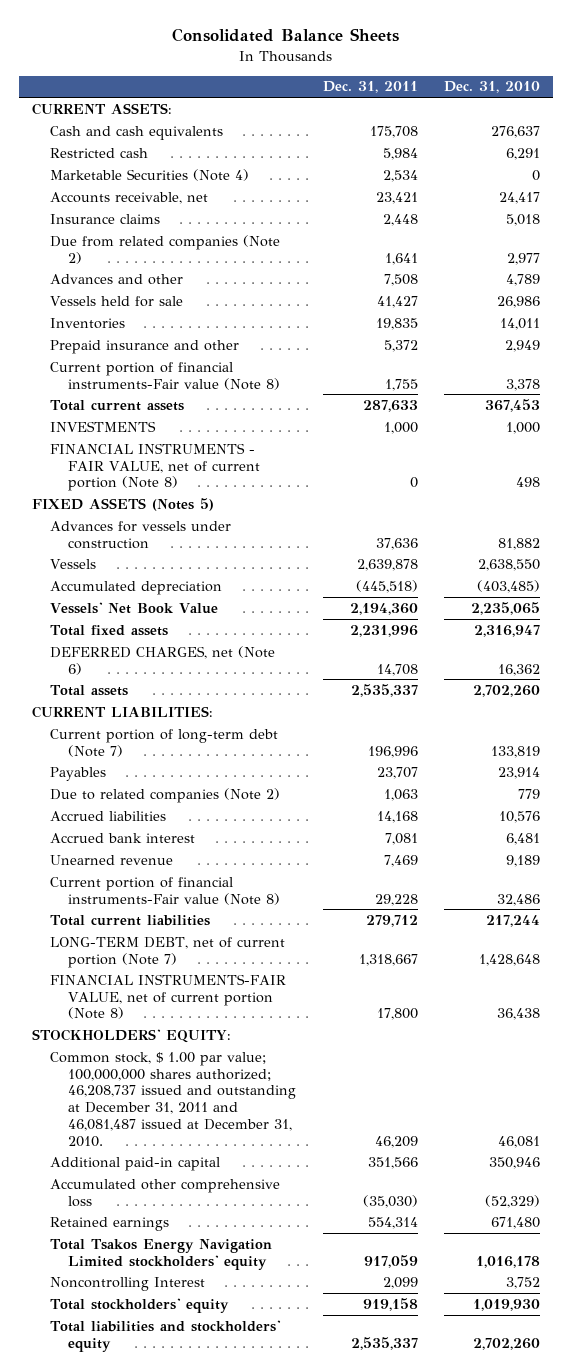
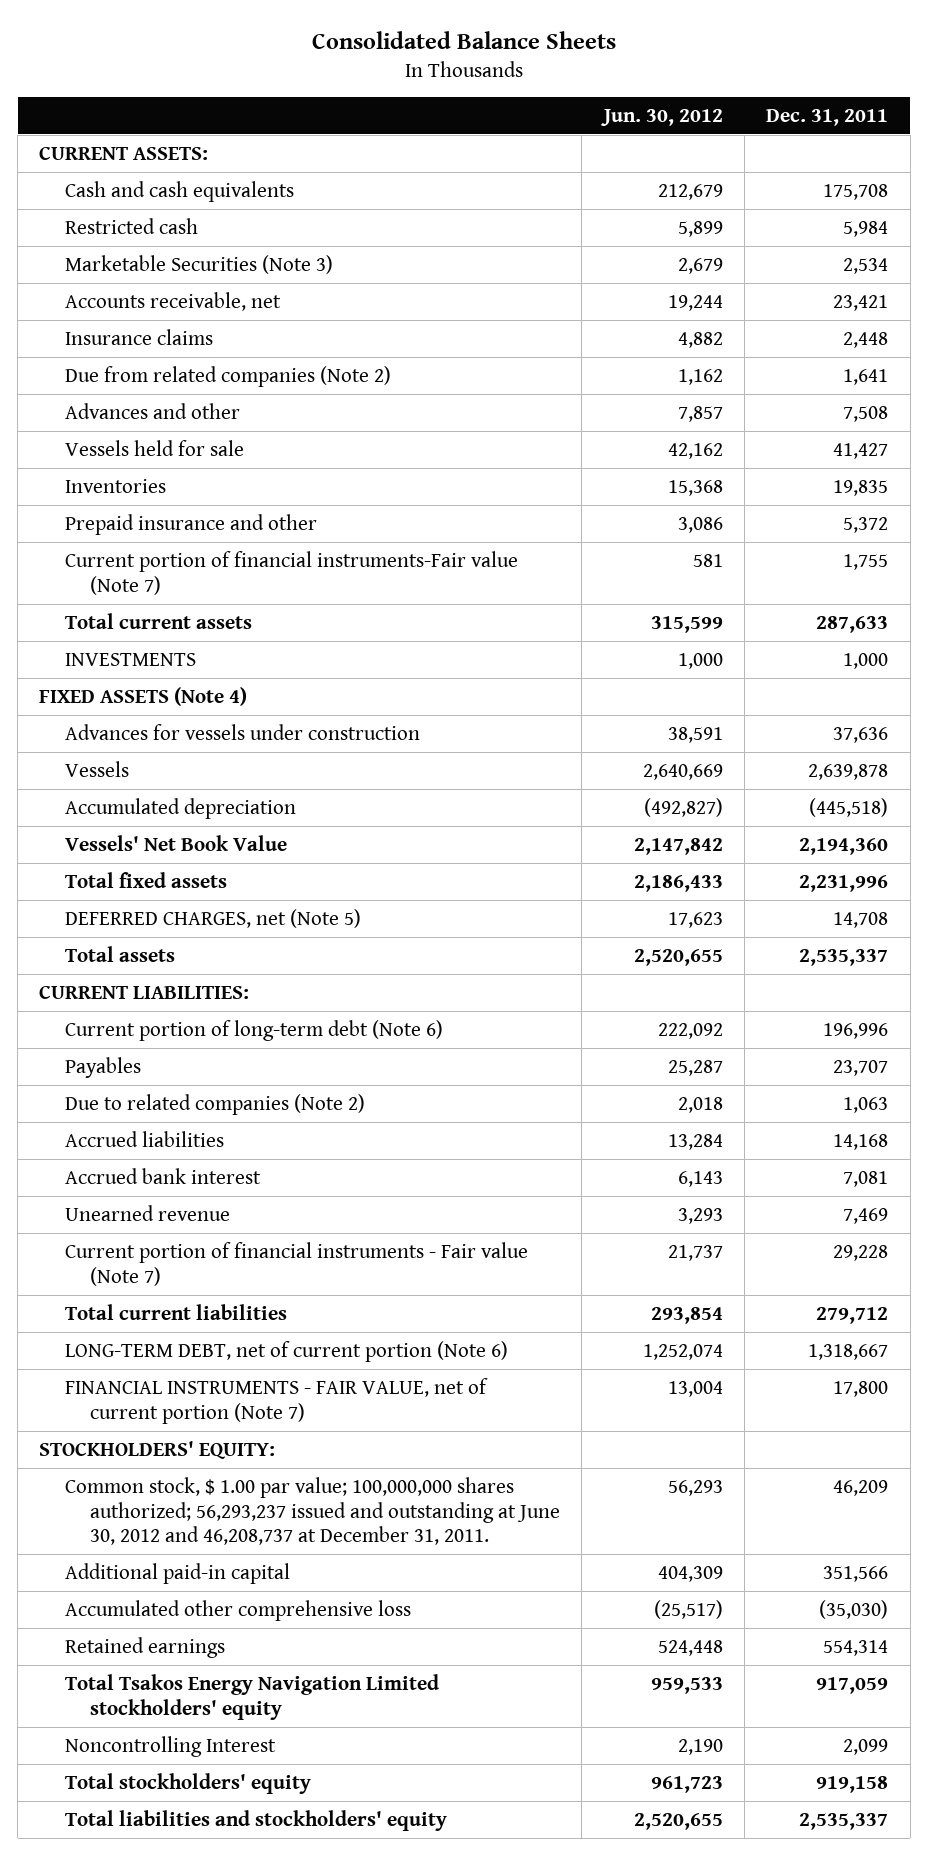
- | Dec. 31, 2011 | Dec. 31, 2010
+ | Jun. 30, 2012 | Dec. 31, 2011
- Marketable Securities (Note 4) | 2,534 | 0
+ Marketable Securities (Note 3) | 2,679 | 2,534
- Current portion of financial instruments-Fair value (Note 8) | 1,755 | 3,378
+ Current portion of financial instruments-Fair value (Note 7) | 581 | 1,755
- FINANCIAL INSTRUMENTS - FAIR VALUE, net of current portion (Note 8) | 0 | 498
- FIXED ASSETS (Notes 5)
+ FIXED ASSETS (Note 4)
- DEFERRED CHARGES, net (Note 6) | 14,708 | 16,362
+ DEFERRED CHARGES, net (Note 5) | 17,623 | 14,708
- Current portion of long-term debt (Note 7) | 196,996 | 133,819
+ Current portion of long-term debt (Note 6) | 222,092 | 196,996
- Current portion of financial instruments-Fair value (Note 8) | 29,228 | 32,486
+ Current portion of financial instruments - Fair value (Note 7) | 21,737 | 29,228
- LONG-TERM DEBT, net of current portion (Note 7) | 1,318,667 | 1,428,648
- FINANCIAL INSTRUMENTS-FAIR VALUE, net of current portion (Note 8) | 17,800 | 36,438
+ LONG-TERM DEBT, net of current portion (Note 6) | 1,252,074 | 1,318,667
+ FINANCIAL INSTRUMENTS - FAIR VALUE, net of current portion (Note 7) | 13,004 | 17,800
- Common stock, $ 1.00 par value; 100,000,000 shares authorized; 46,208,737 issued and outstanding at December 31, 2011 and 46,081,487 issued at December 31, 2010. | 46,209 | 46,081
+ Common stock, $ 1.00 par value; 100,000,000 shares authorized; 56,293,237 issued and outstanding at June 30, 2012 and 46,208,737 at December 31, 2011. | 56,293 | 46,209

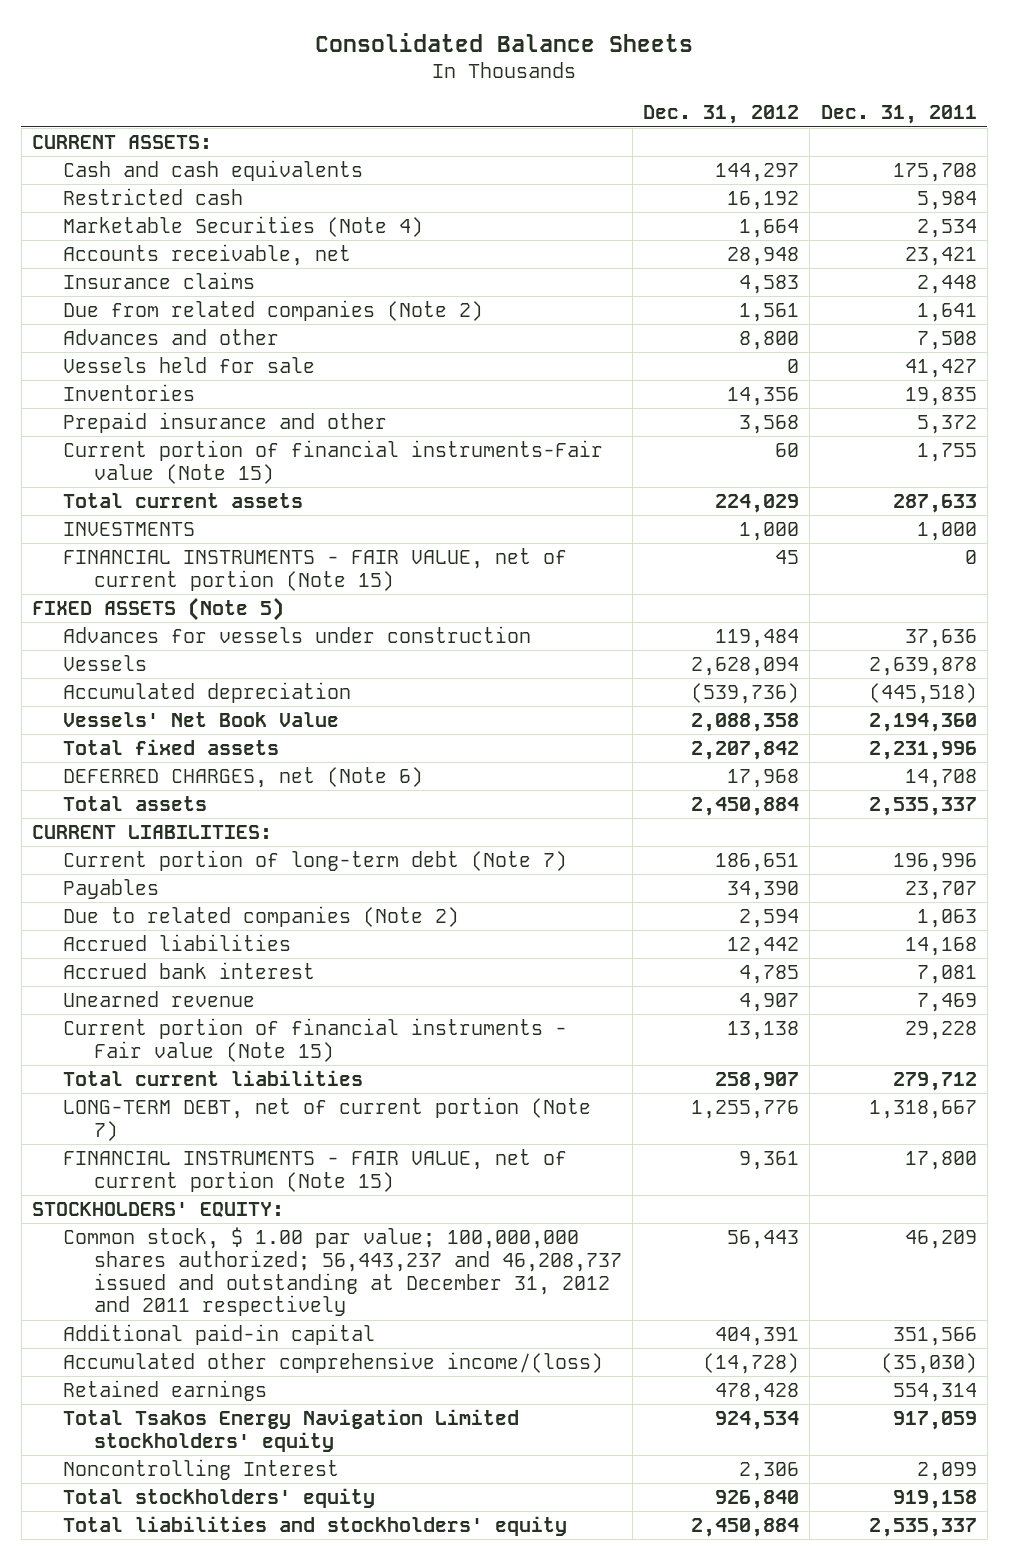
- | Jun. 30, 2012 | Dec. 31, 2011
+ | Dec. 31, 2012 | Dec. 31, 2011
- Marketable Securities (Note 3) | 2,679 | 2,534
+ Marketable Securities (Note 4) | 1,664 | 2,534
- Current portion of financial instruments-Fair value (Note 7) | 581 | 1,755
+ Current portion of financial instruments-Fair value (Note 15) | 60 | 1,755
- FIXED ASSETS (Note 4)
+ FINANCIAL INSTRUMENTS - FAIR VALUE, net of current portion (Note 15) | 45 | 0
+ FIXED ASSETS (Note 5)
- DEFERRED CHARGES, net (Note 5) | 17,623 | 14,708
+ DEFERRED CHARGES, net (Note 6) | 17,968 | 14,708
- Current portion of long-term debt (Note 6) | 222,092 | 196,996
+ Current portion of long-term debt (Note 7) | 186,651 | 196,996
- Current portion of financial instruments - Fair value (Note 7) | 21,737 | 29,228
+ Current portion of financial instruments - Fair value (Note 15) | 13,138 | 29,228
- LONG-TERM DEBT, net of current portion (Note 6) | 1,252,074 | 1,318,667
- FINANCIAL INSTRUMENTS - FAIR VALUE, net of current portion (Note 7) | 13,004 | 17,800
+ LONG-TERM DEBT, net of current portion (Note 7) | 1,255,776 | 1,318,667
+ FINANCIAL INSTRUMENTS - FAIR VALUE, net of current portion (Note 15) | 9,361 | 17,800
- Common stock, $ 1.00 par value; 100,000,000 shares authorized; 56,293,237 issued and outstanding at June 30, 2012 and 46,208,737 at December 31, 2011. | 56,293 | 46,209
+ Common stock, $ 1.00 par value; 100,000,000 shares authorized; 56,443,237 and 46,208,737 issued and outstanding at December 31, 2012 and 2011 respectively | 56,443 | 46,209
- Accumulated other comprehensive loss | (25,517) | (35,030)
+ Accumulated other comprehensive income/(loss) | (14,728) | (35,030)

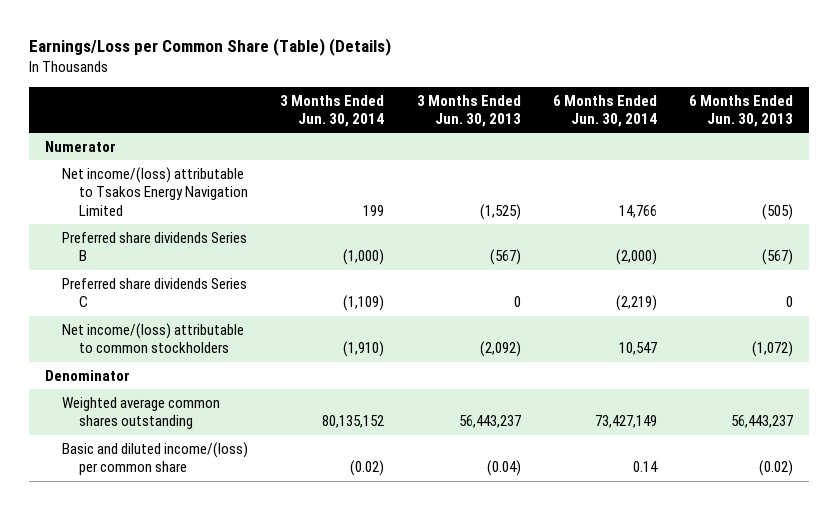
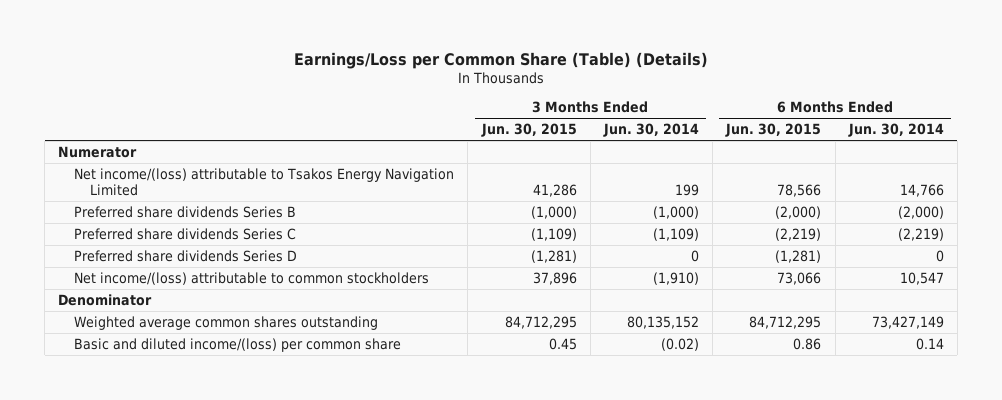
- | 3 Months Ended Jun. 30, 2014 | 3 Months Ended Jun. 30, 2013 | 6 Months Ended Jun. 30, 2014 | 6 Months Ended Jun. 30, 2013
+ | 3 Months Ended Jun. 30, 2015 | 3 Months Ended Jun. 30, 2014 | 6 Months Ended Jun. 30, 2015 | 6 Months Ended Jun. 30, 2014
+ Preferred share dividends Series D | (1,281) | 0 | (1,281) | 0

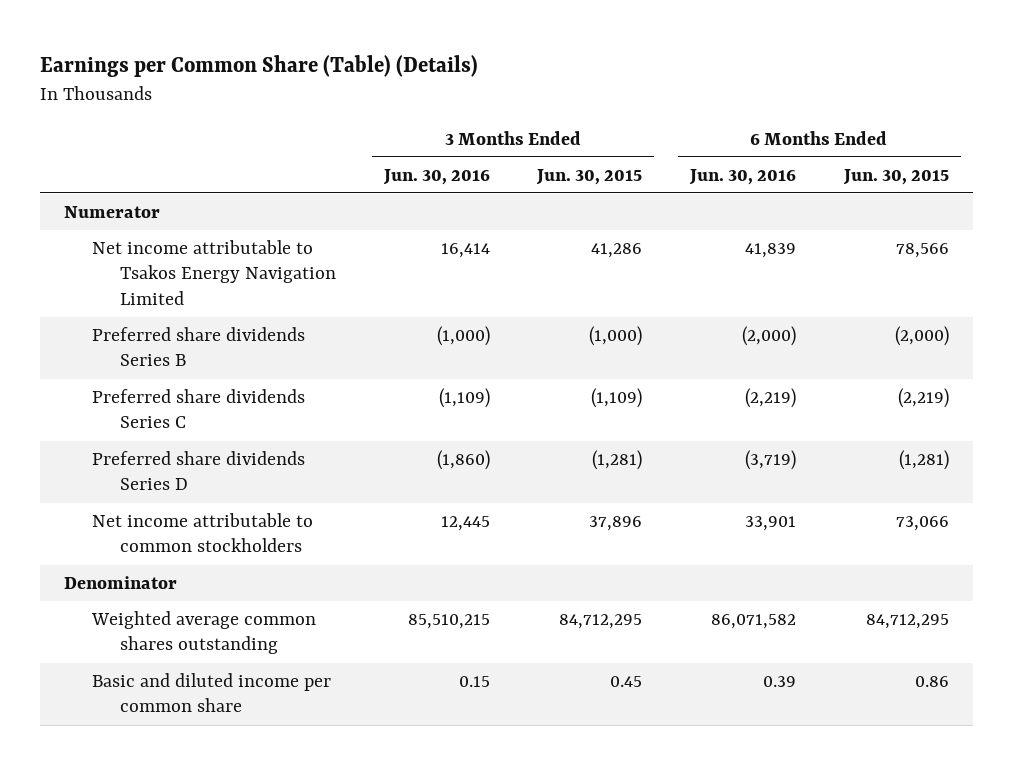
- Earnings/Loss per Common Share (Table) (Details)
+ Earnings per Common Share (Table) (Details)
- | 3 Months Ended Jun. 30, 2015 | 3 Months Ended Jun. 30, 2014 | 6 Months Ended Jun. 30, 2015 | 6 Months Ended Jun. 30, 2014
+ | 3 Months Ended Jun. 30, 2016 | 3 Months Ended Jun. 30, 2015 | 6 Months Ended Jun. 30, 2016 | 6 Months Ended Jun. 30, 2015
- Net income/(loss) attributable to Tsakos Energy Navigation Limited | 41,286 | 199 | 78,566 | 14,766
+ Net income attributable to Tsakos Energy Navigation Limited | 16,414 | 41,286 | 41,839 | 78,566
- Net income/(loss) attributable to common stockholders | 37,896 | (1,910) | 73,066 | 10,547
+ Net income attributable to common stockholders | 12,445 | 37,896 | 33,901 | 73,066
- Basic and diluted income/(loss) per common share | 0.45 | (0.02) | 0.86 | 0.14
+ Basic and diluted income per common share | 0.15 | 0.45 | 0.39 | 0.86

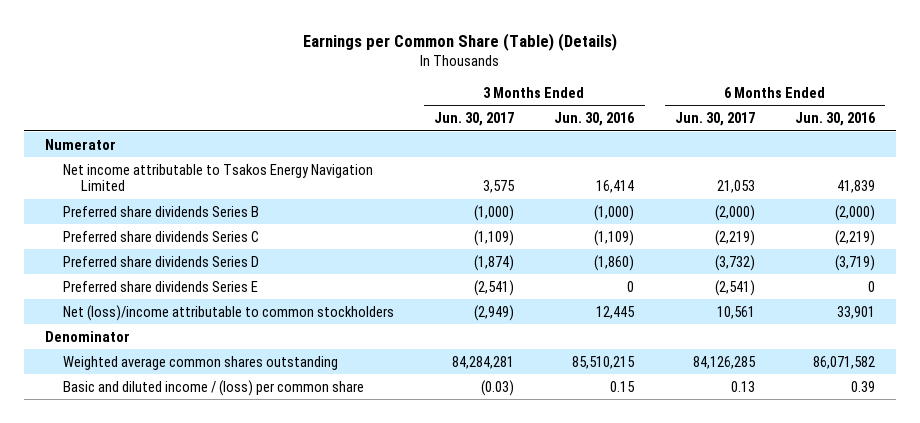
- | 3 Months Ended Jun. 30, 2016 | 3 Months Ended Jun. 30, 2015 | 6 Months Ended Jun. 30, 2016 | 6 Months Ended Jun. 30, 2015
+ | 3 Months Ended Jun. 30, 2017 | 3 Months Ended Jun. 30, 2016 | 6 Months Ended Jun. 30, 2017 | 6 Months Ended Jun. 30, 2016
- Net income attributable to common stockholders | 12,445 | 37,896 | 33,901 | 73,066
+ Preferred share dividends Series E | (2,541) | 0 | (2,541) | 0
+ Net (loss)/income attributable to common stockholders | (2,949) | 12,445 | 10,561 | 33,901
- Basic and diluted income per common share | 0.15 | 0.45 | 0.39 | 0.86
+ Basic and diluted income / (loss) per common share | (0.03) | 0.15 | 0.13 | 0.39

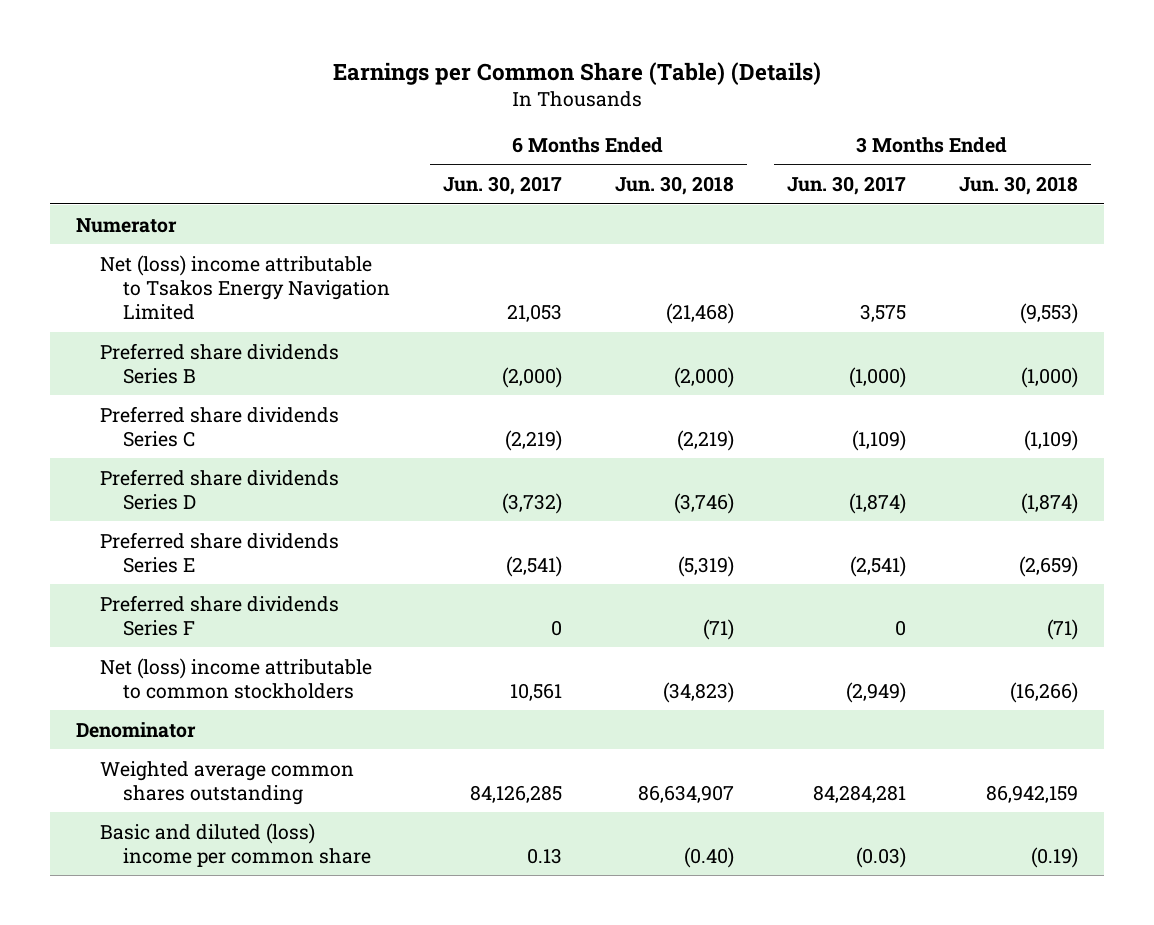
- | 3 Months Ended Jun. 30, 2017 | 3 Months Ended Jun. 30, 2016 | 6 Months Ended Jun. 30, 2017 | 6 Months Ended Jun. 30, 2016
+ | 6 Months Ended Jun. 30, 2017 | 6 Months Ended Jun. 30, 2018 | 3 Months Ended Jun. 30, 2017 | 3 Months Ended Jun. 30, 2018
- Net income attributable to Tsakos Energy Navigation Limited | 3,575 | 16,414 | 21,053 | 41,839
+ Net (loss) income attributable to Tsakos Energy Navigation Limited | 21,053 | (21,468) | 3,575 | (9,553)
- Net (loss)/income attributable to common stockholders | (2,949) | 12,445 | 10,561 | 33,901
+ Preferred share dividends Series F | 0 | (71) | 0 | (71)
+ Net (loss) income attributable to common stockholders | 10,561 | (34,823) | (2,949) | (16,266)
- Basic and diluted income / (loss) per common share | (0.03) | 0.15 | 0.13 | 0.39
+ Basic and diluted (loss) income per common share | 0.13 | (0.40) | (0.03) | (0.19)

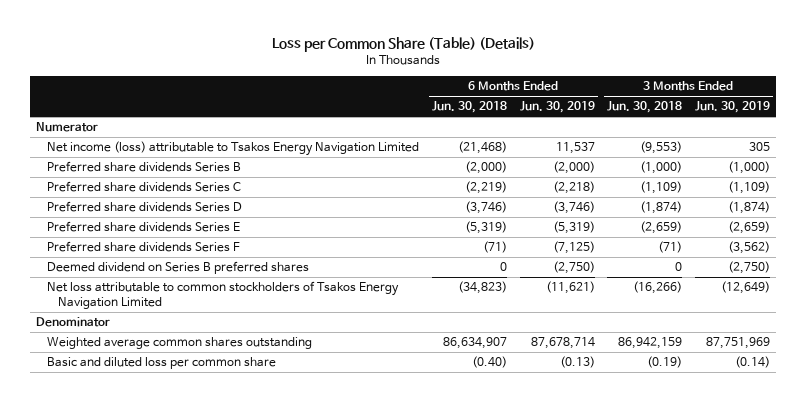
- Earnings per Common Share (Table) (Details)
+ Loss per Common Share (Table) (Details)
- | 6 Months Ended Jun. 30, 2017 | 6 Months Ended Jun. 30, 2018 | 3 Months Ended Jun. 30, 2017 | 3 Months Ended Jun. 30, 2018
+ | 6 Months Ended Jun. 30, 2018 | 6 Months Ended Jun. 30, 2019 | 3 Months Ended Jun. 30, 2018 | 3 Months Ended Jun. 30, 2019
- Net (loss) income attributable to Tsakos Energy Navigation Limited | 21,053 | (21,468) | 3,575 | (9,553)
+ Net income (loss) attributable to Tsakos Energy Navigation Limited | (21,468) | 11,537 | (9,553) | 305
- Net (loss) income attributable to common stockholders | 10,561 | (34,823) | (2,949) | (16,266)
+ Deemed dividend on Series B preferred shares | 0 | (2,750) | 0 | (2,750)
+ Net loss attributable to common stockholders of Tsakos Energy Navigation Limited | (34,823) | (11,621) | (16,266) | (12,649)
- Basic and diluted (loss) income per common share | 0.13 | (0.40) | (0.03) | (0.19)
+ Basic and diluted loss per common share | (0.40) | (0.13) | (0.19) | (0.14)

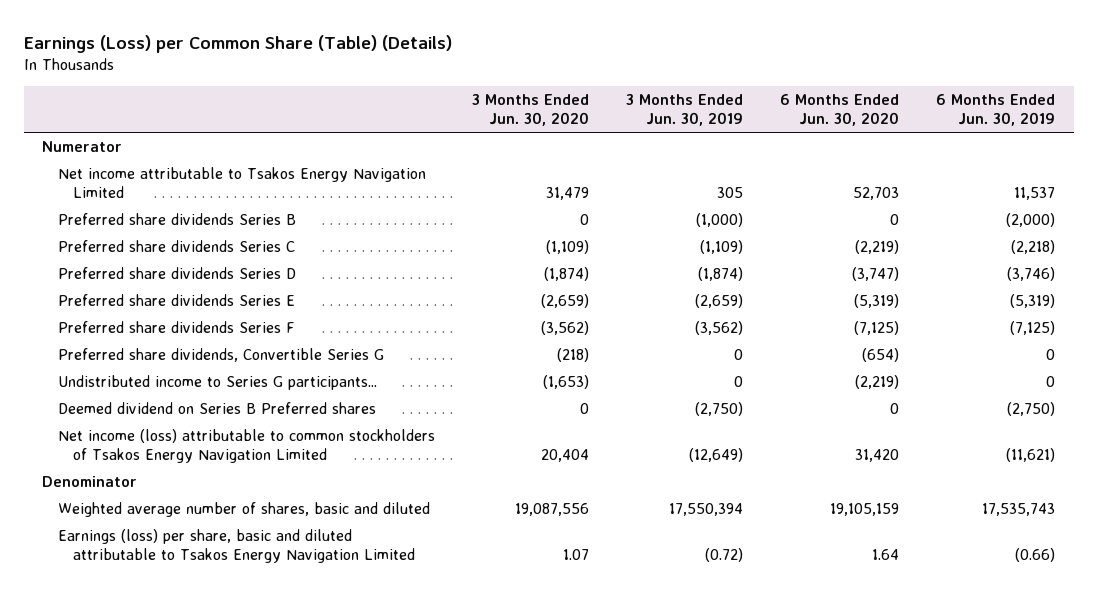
- Loss per Common Share (Table) (Details)
+ Earnings (Loss) per Common Share (Table) (Details)
- | 6 Months Ended Jun. 30, 2018 | 6 Months Ended Jun. 30, 2019 | 3 Months Ended Jun. 30, 2018 | 3 Months Ended Jun. 30, 2019
+ | 3 Months Ended Jun. 30, 2020 | 3 Months Ended Jun. 30, 2019 | 6 Months Ended Jun. 30, 2020 | 6 Months Ended Jun. 30, 2019
- Net income (loss) attributable to Tsakos Energy Navigation Limited | (21,468) | 11,537 | (9,553) | 305
+ Net income attributable to Tsakos Energy Navigation Limited | 31,479 | 305 | 52,703 | 11,537
- Deemed dividend on Series B preferred shares | 0 | (2,750) | 0 | (2,750)
- Net loss attributable to common stockholders of Tsakos Energy Navigation Limited | (34,823) | (11,621) | (16,266) | (12,649)
+ Preferred share dividends, Convertible Series G | (218) | 0 | (654) | 0
+ Undistributed income to Series G participants... | (1,653) | 0 | (2,219) | 0
+ Deemed dividend on Series B Preferred shares | 0 | (2,750) | 0 | (2,750)
+ Net income (loss) attributable to common stockholders of Tsakos Energy Navigation Limited | 20,404 | (12,649) | 31,420 | (11,621)
- Weighted average common shares outstanding | 86,634,907 | 87,678,714 | 86,942,159 | 87,751,969
- Basic and diluted loss per common share | (0.40) | (0.13) | (0.19) | (0.14)
+ Weighted average number of shares, basic and diluted | 19,087,556 | 17,550,394 | 19,105,159 | 17,535,743
+ Earnings (loss) per share, basic and diluted attributable to Tsakos Energy Navigation Limited | 1.07 | (0.72) | 1.64 | (0.66)

